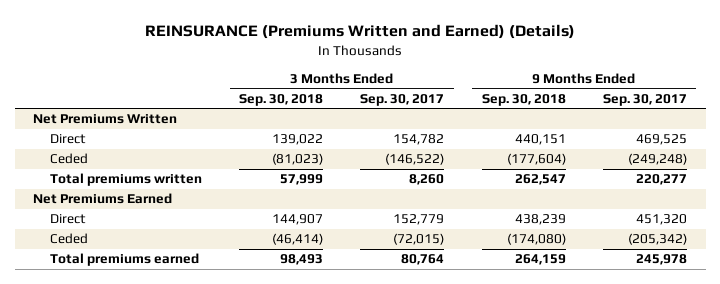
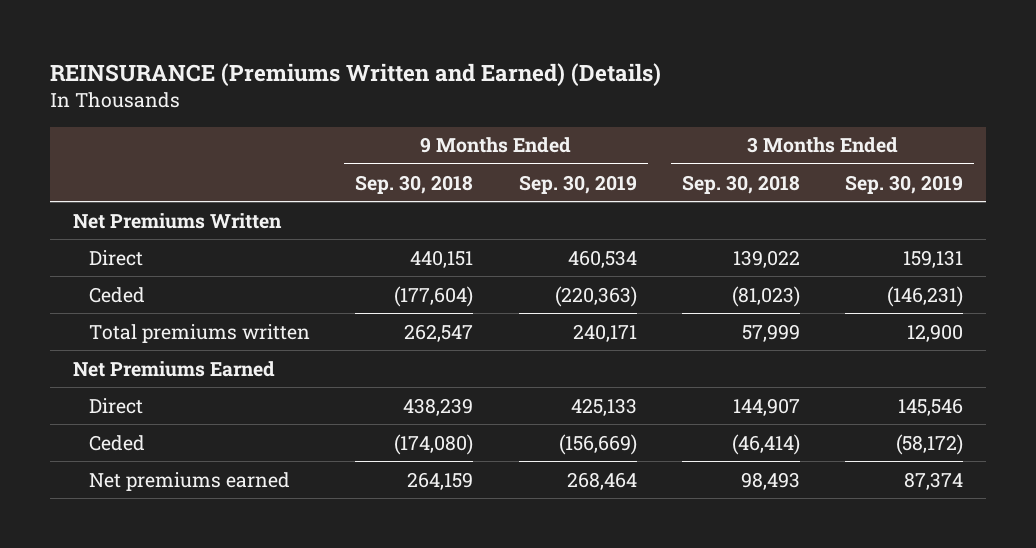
- | 3 Months Ended Sep. 30, 2018 | 3 Months Ended Sep. 30, 2017 | 9 Months Ended Sep. 30, 2018 | 9 Months Ended Sep. 30, 2017
+ | 9 Months Ended Sep. 30, 2018 | 9 Months Ended Sep. 30, 2019 | 3 Months Ended Sep. 30, 2018 | 3 Months Ended Sep. 30, 2019
- Total premiums earned | 98,493 | 80,764 | 264,159 | 245,978
+ Net premiums earned | 264,159 | 268,464 | 98,493 | 87,374

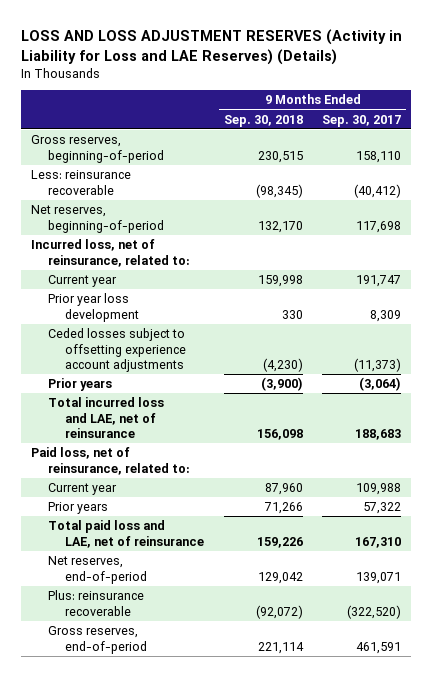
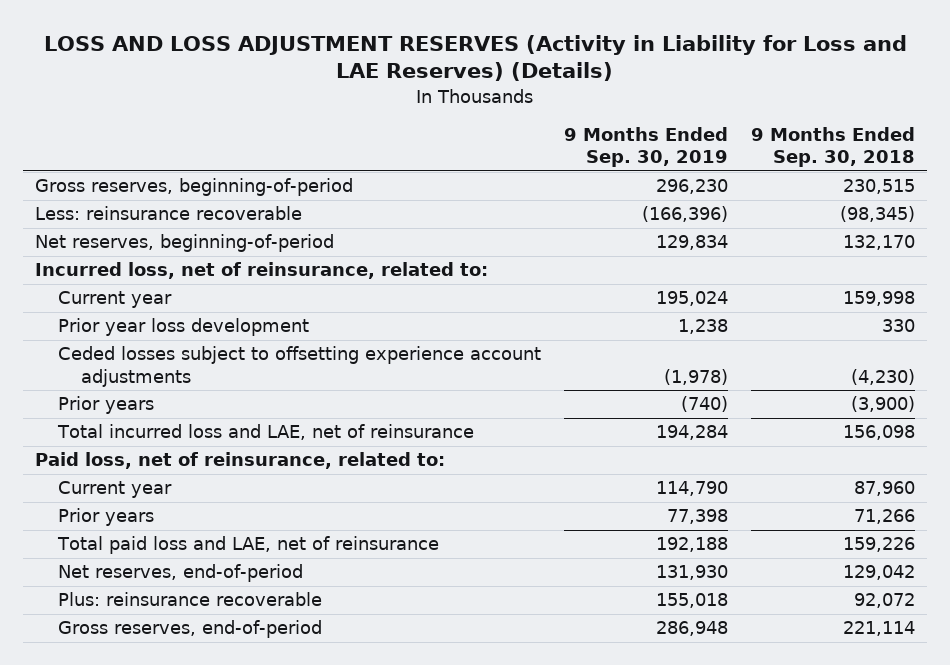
- | 9 Months Ended Sep. 30, 2018 | 9 Months Ended Sep. 30, 2017
+ | 9 Months Ended Sep. 30, 2019 | 9 Months Ended Sep. 30, 2018
- Plus: reinsurance recoverable | (92,072) | (322,520)
+ Plus: reinsurance recoverable | 155,018 | 92,072

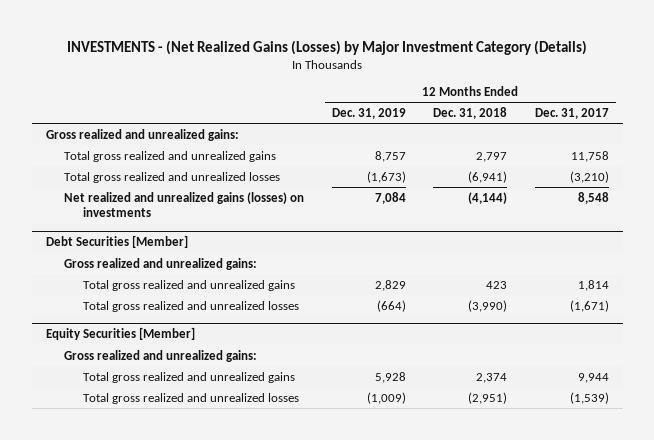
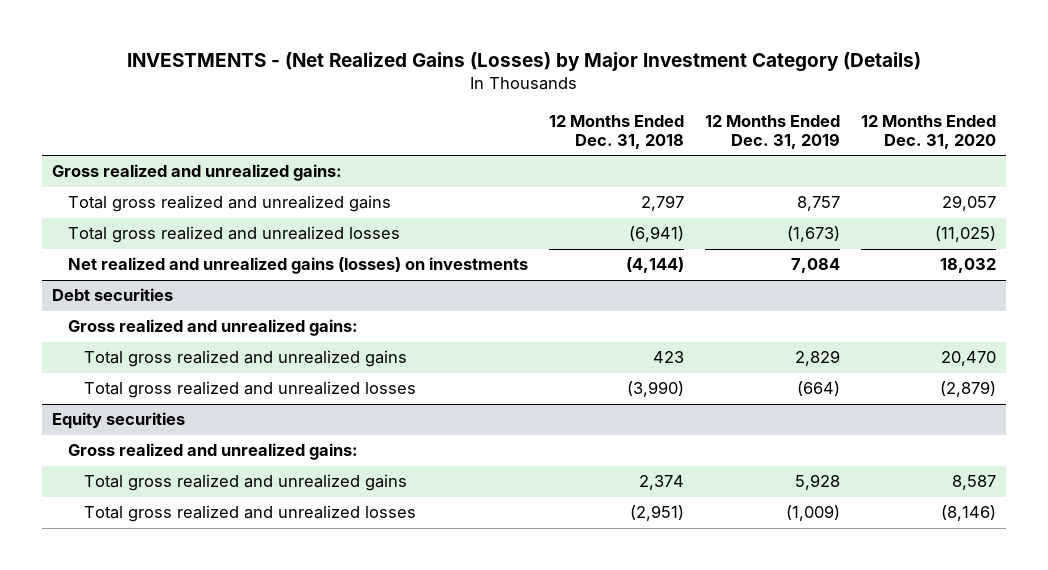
- | 12 Months Ended Dec. 31, 2019 | 12 Months Ended Dec. 31, 2018 | 12 Months Ended Dec. 31, 2017
+ | 12 Months Ended Dec. 31, 2018 | 12 Months Ended Dec. 31, 2019 | 12 Months Ended Dec. 31, 2020
- Debt Securities [Member]
+ Debt securities
- Equity Securities [Member]
+ Equity securities

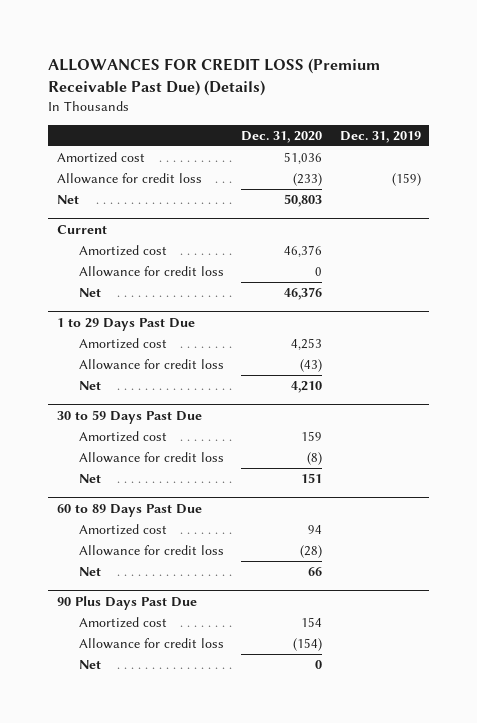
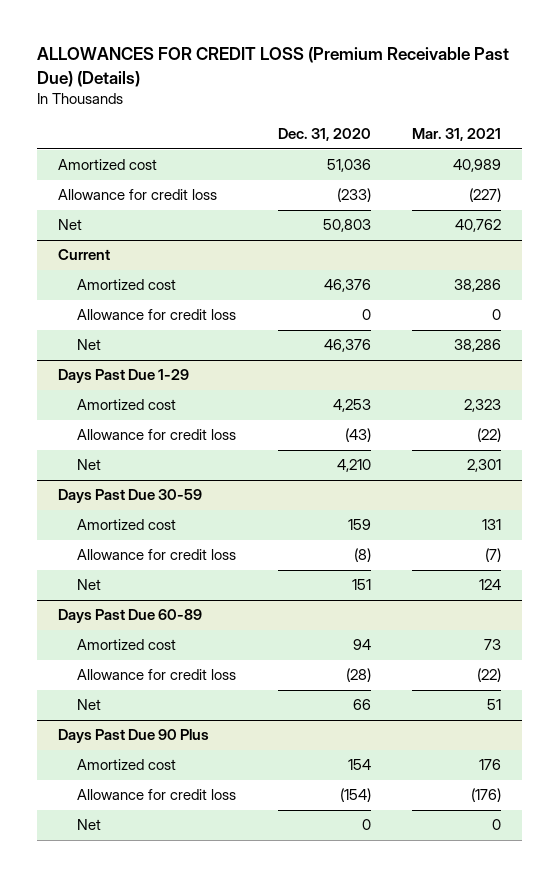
- | Dec. 31, 2020 | Dec. 31, 2019
+ | Dec. 31, 2020 | Mar. 31, 2021
- 1 to 29 Days Past Due
+ Days Past Due 1-29
- 30 to 59 Days Past Due
+ Days Past Due 30-59
- 60 to 89 Days Past Due
+ Days Past Due 60-89
- 90 Plus Days Past Due
+ Days Past Due 90 Plus

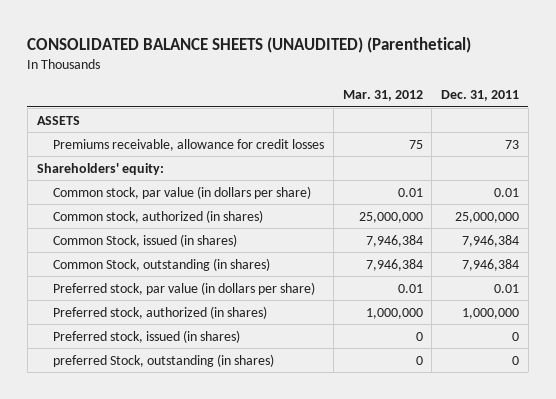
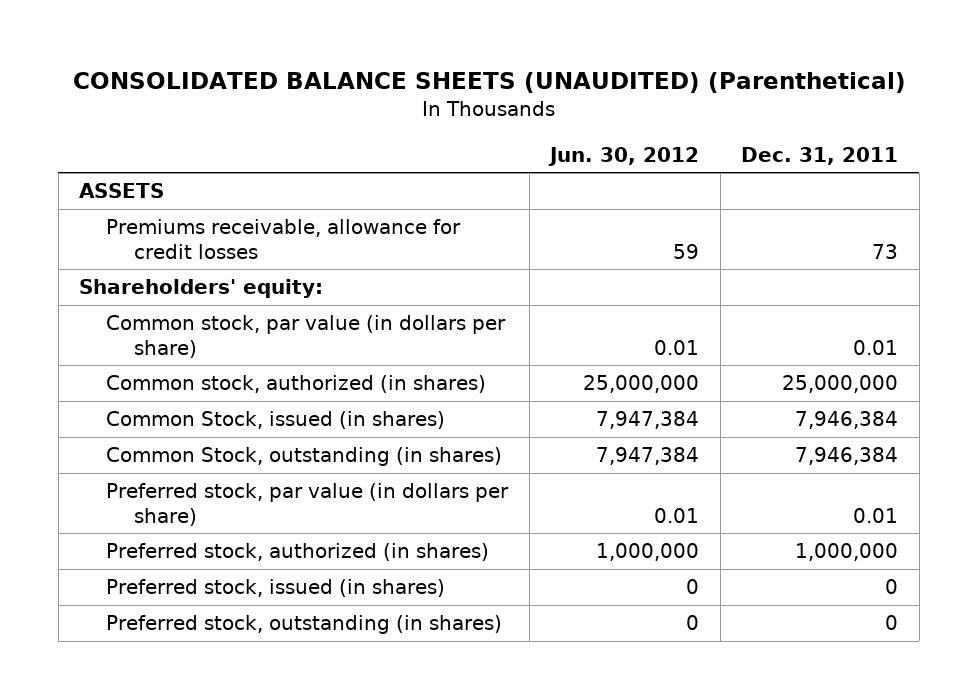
- | Mar. 31, 2012 | Dec. 31, 2011
+ | Jun. 30, 2012 | Dec. 31, 2011
- preferred Stock, outstanding (in shares) | 0 | 0
+ Preferred stock, outstanding (in shares) | 0 | 0

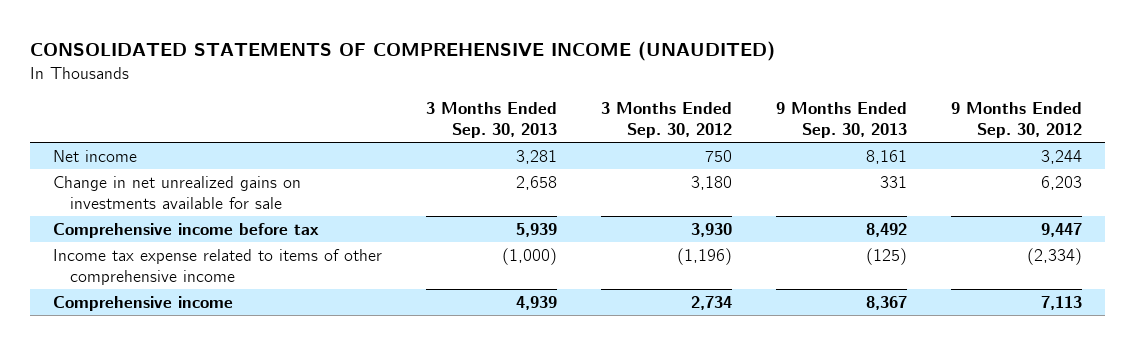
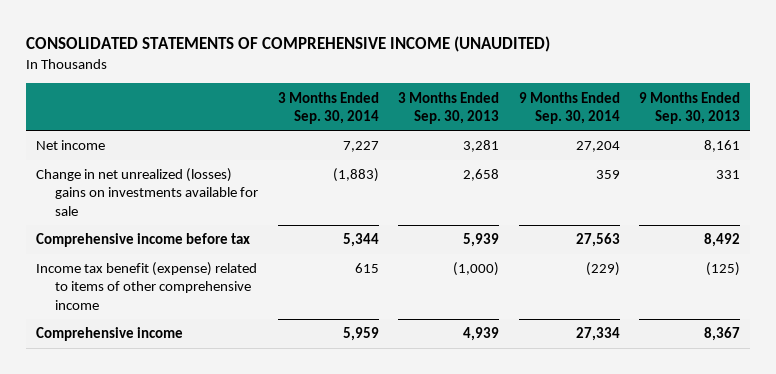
- | 3 Months Ended Sep. 30, 2013 | 3 Months Ended Sep. 30, 2012 | 9 Months Ended Sep. 30, 2013 | 9 Months Ended Sep. 30, 2012
+ | 3 Months Ended Sep. 30, 2014 | 3 Months Ended Sep. 30, 2013 | 9 Months Ended Sep. 30, 2014 | 9 Months Ended Sep. 30, 2013
- Change in net unrealized gains on investments available for sale | 2,658 | 3,180 | 331 | 6,203
+ Change in net unrealized (losses) gains on investments available for sale | (1,883) | 2,658 | 359 | 331
- Income tax expense related to items of other comprehensive income | (1,000) | (1,196) | (125) | (2,334)
+ Income tax benefit (expense) related to items of other comprehensive income | 615 | (1,000) | (229) | (125)

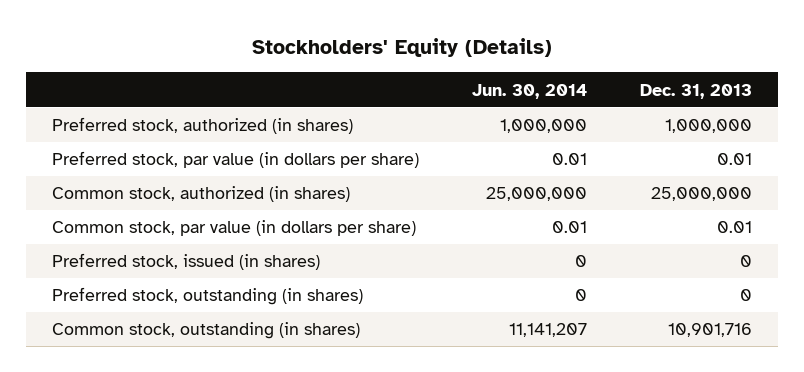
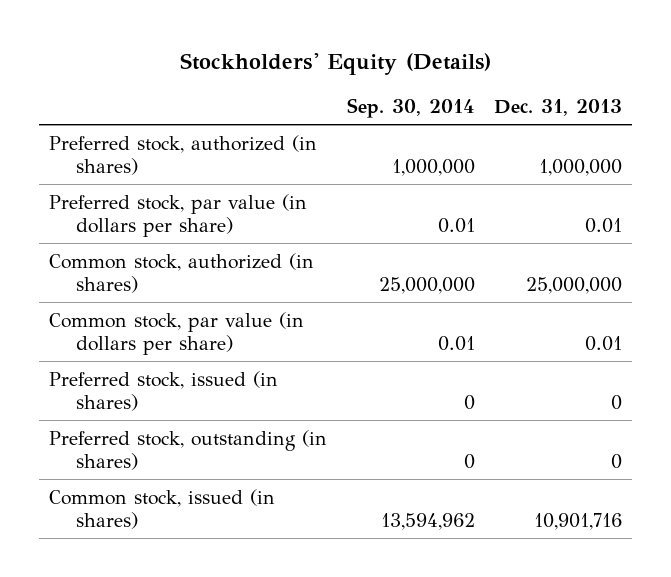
- | Jun. 30, 2014 | Dec. 31, 2013
+ | Sep. 30, 2014 | Dec. 31, 2013
- Common stock, outstanding (in shares) | 11,141,207 | 10,901,716
+ Common stock, issued (in shares) | 13,594,962 | 10,901,716

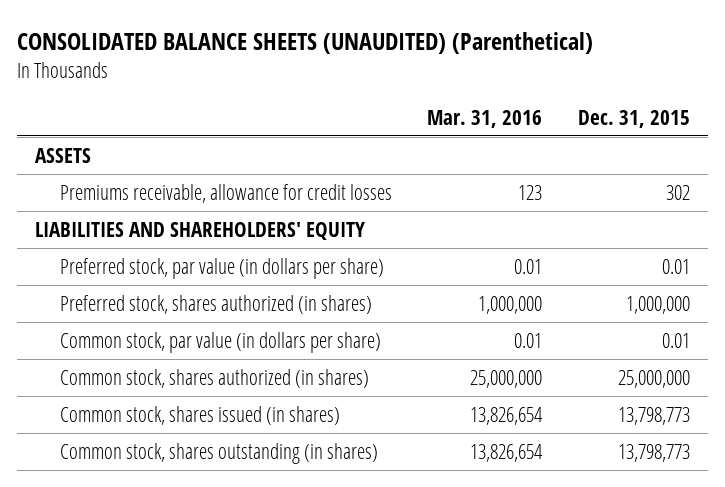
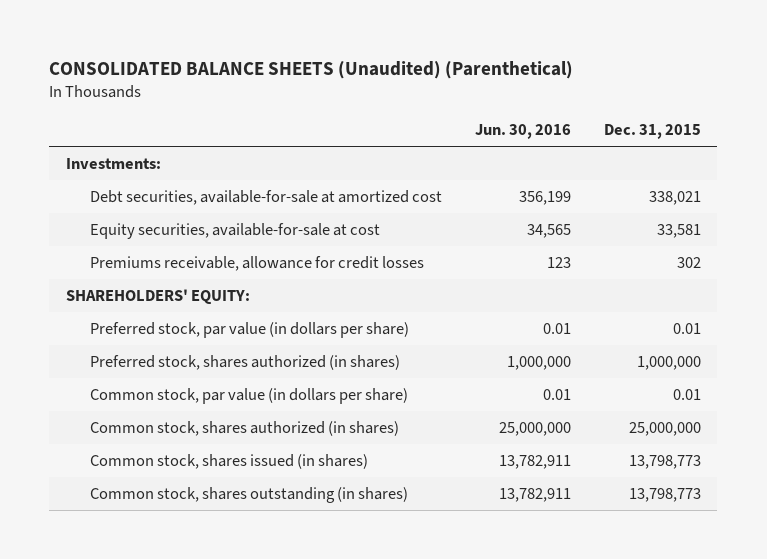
- CONSOLIDATED BALANCE SHEETS (UNAUDITED) (Parenthetical)
+ CONSOLIDATED BALANCE SHEETS (Unaudited) (Parenthetical)
- | Mar. 31, 2016 | Dec. 31, 2015
+ | Jun. 30, 2016 | Dec. 31, 2015
- ASSETS
+ Investments:
+ Debt securities, available-for-sale at amortized cost | 356,199 | 338,021
+ Equity securities, available-for-sale at cost | 34,565 | 33,581
- LIABILITIES AND SHAREHOLDERS' EQUITY
+ SHAREHOLDERS' EQUITY:

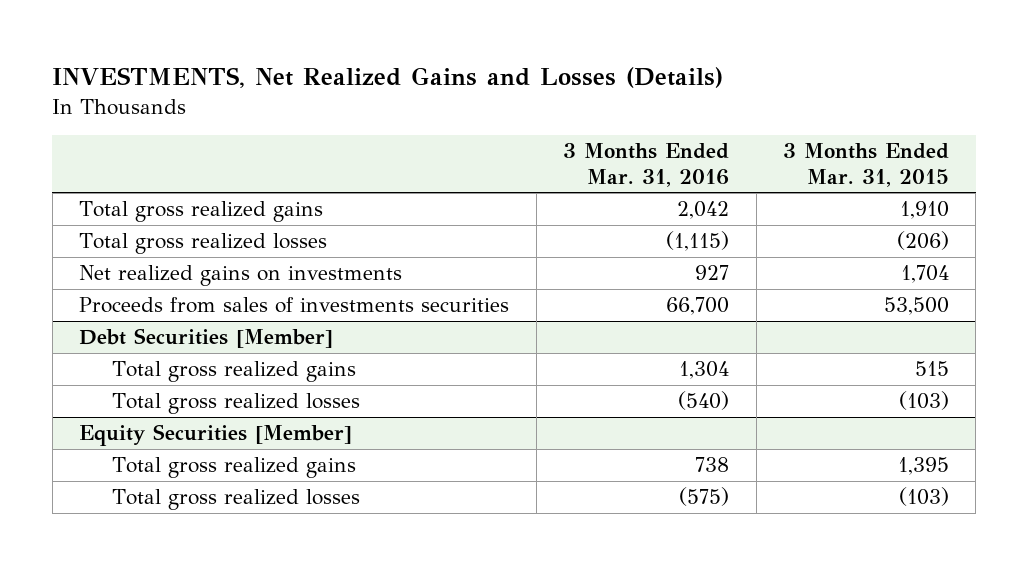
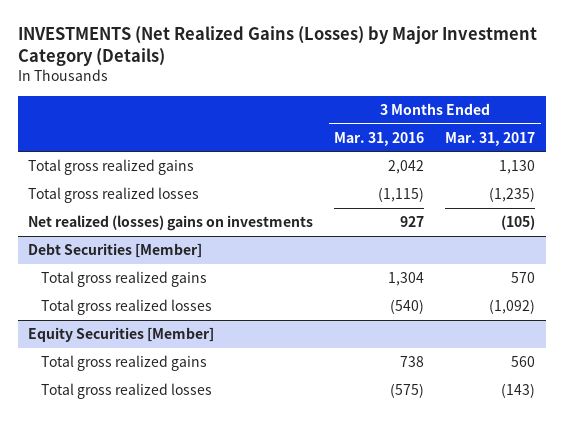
- INVESTMENTS, Net Realized Gains and Losses (Details)
+ INVESTMENTS (Net Realized Gains (Losses) by Major Investment Category (Details)
- | 3 Months Ended Mar. 31, 2016 | 3 Months Ended Mar. 31, 2015
+ | 3 Months Ended Mar. 31, 2016 | 3 Months Ended Mar. 31, 2017
- Net realized gains on investments | 927 | 1,704
- Proceeds from sales of investments securities | 66,700 | 53,500
+ Net realized (losses) gains on investments | 927 | (105)

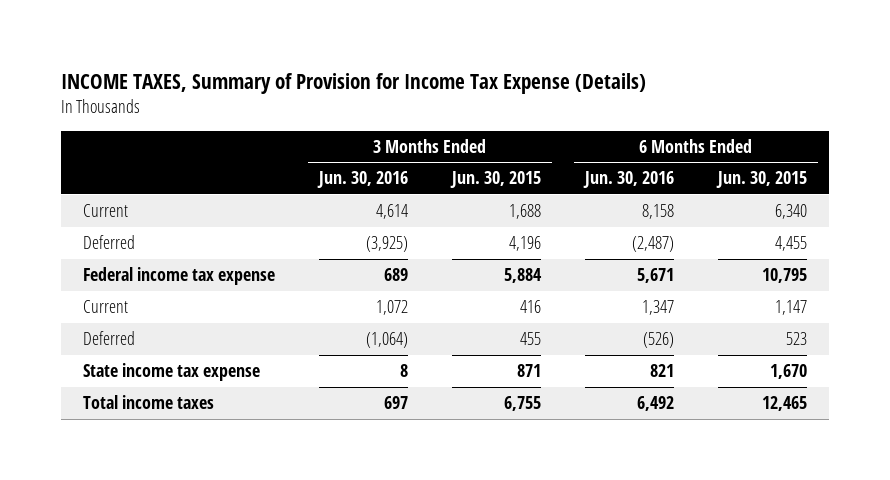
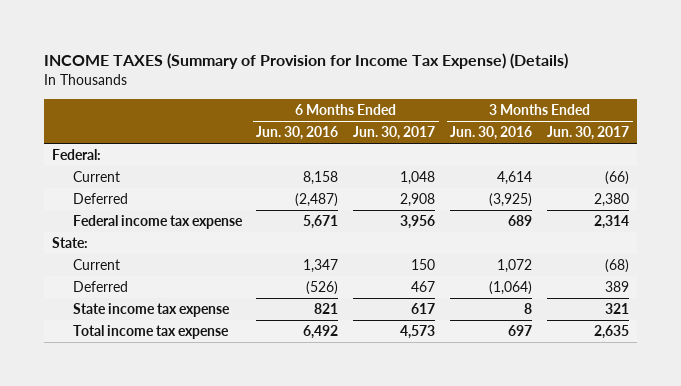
- INCOME TAXES, Summary of Provision for Income Tax Expense (Details)
+ INCOME TAXES (Summary of Provision for Income Tax Expense) (Details)
- | 3 Months Ended Jun. 30, 2016 | 3 Months Ended Jun. 30, 2015 | 6 Months Ended Jun. 30, 2016 | 6 Months Ended Jun. 30, 2015
+ | 6 Months Ended Jun. 30, 2016 | 6 Months Ended Jun. 30, 2017 | 3 Months Ended Jun. 30, 2016 | 3 Months Ended Jun. 30, 2017
+ Federal:
+ State:
- Total income taxes | 697 | 6,755 | 6,492 | 12,465
+ Total income tax expense | 6,492 | 4,573 | 697 | 2,635

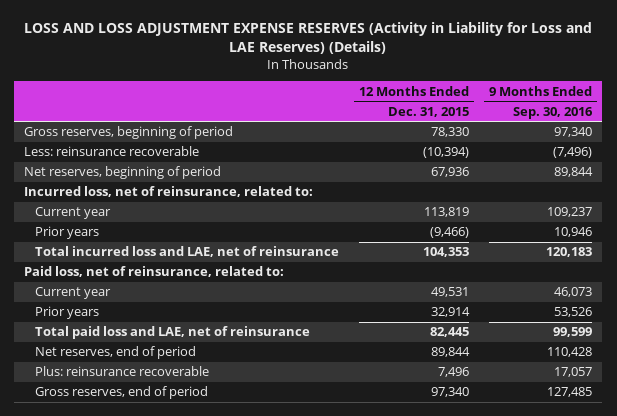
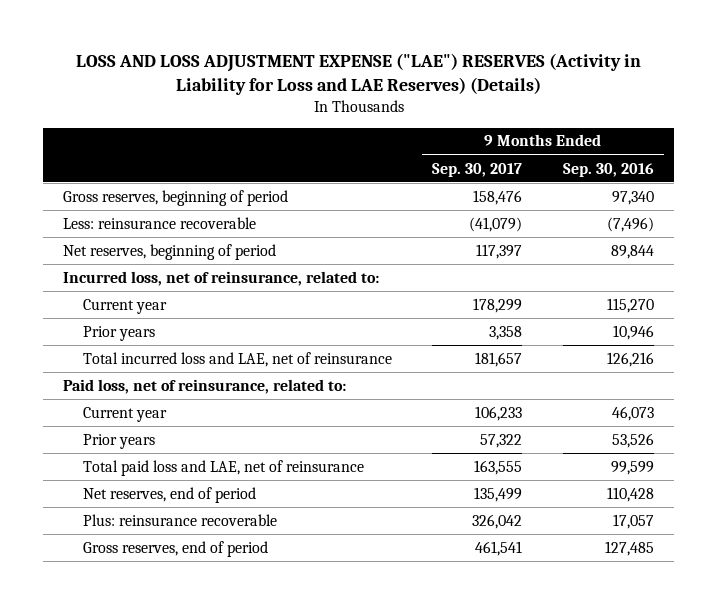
- LOSS AND LOSS ADJUSTMENT EXPENSE RESERVES (Activity in Liability for Loss and LAE Reserves) (Details)
+ LOSS AND LOSS ADJUSTMENT EXPENSE ("LAE") RESERVES (Activity in Liability for Loss and LAE Reserves) (Details)
- | 12 Months Ended Dec. 31, 2015 | 9 Months Ended Sep. 30, 2016
+ | 9 Months Ended Sep. 30, 2017 | 9 Months Ended Sep. 30, 2016
- Current year | 113,819 | 109,237
+ Current year | 178,299 | 115,270
- Total incurred loss and LAE, net of reinsurance | 104,353 | 120,183
+ Total incurred loss and LAE, net of reinsurance | 181,657 | 126,216

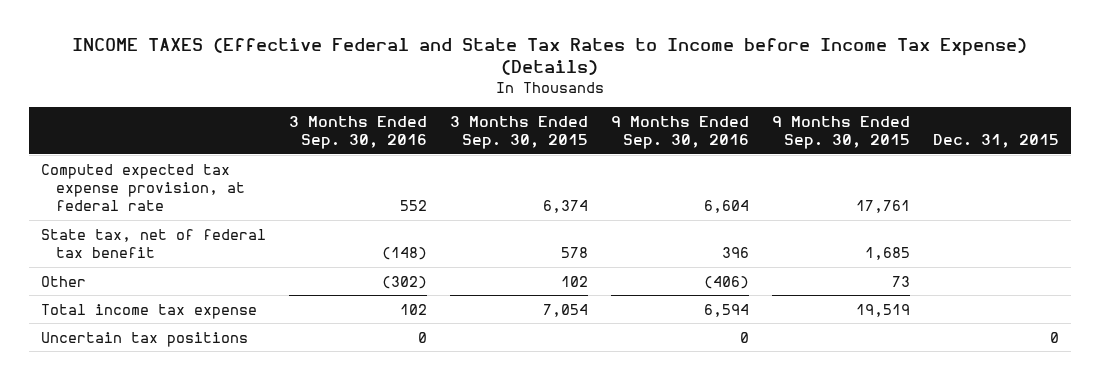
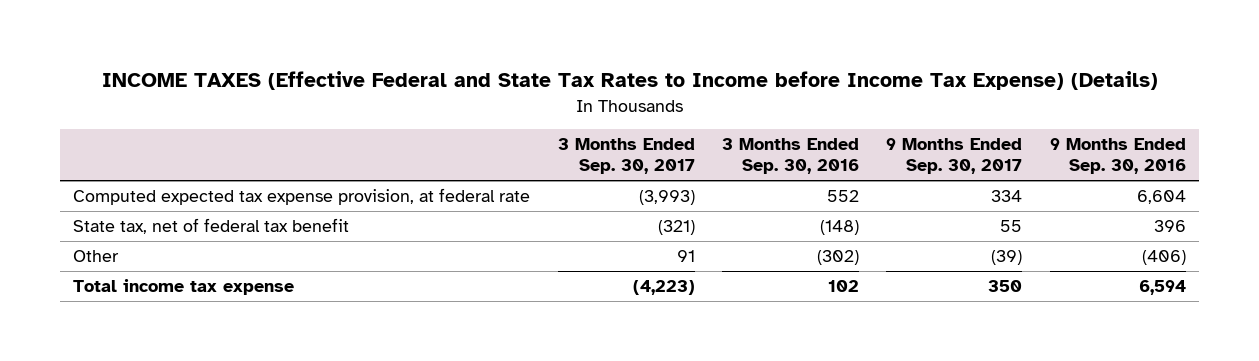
- | 3 Months Ended Sep. 30, 2016 | 3 Months Ended Sep. 30, 2015 | 9 Months Ended Sep. 30, 2016 | 9 Months Ended Sep. 30, 2015 | Dec. 31, 2015
+ | 3 Months Ended Sep. 30, 2017 | 3 Months Ended Sep. 30, 2016 | 9 Months Ended Sep. 30, 2017 | 9 Months Ended Sep. 30, 2016
- Uncertain tax positions | 0 | | 0 | | 0

